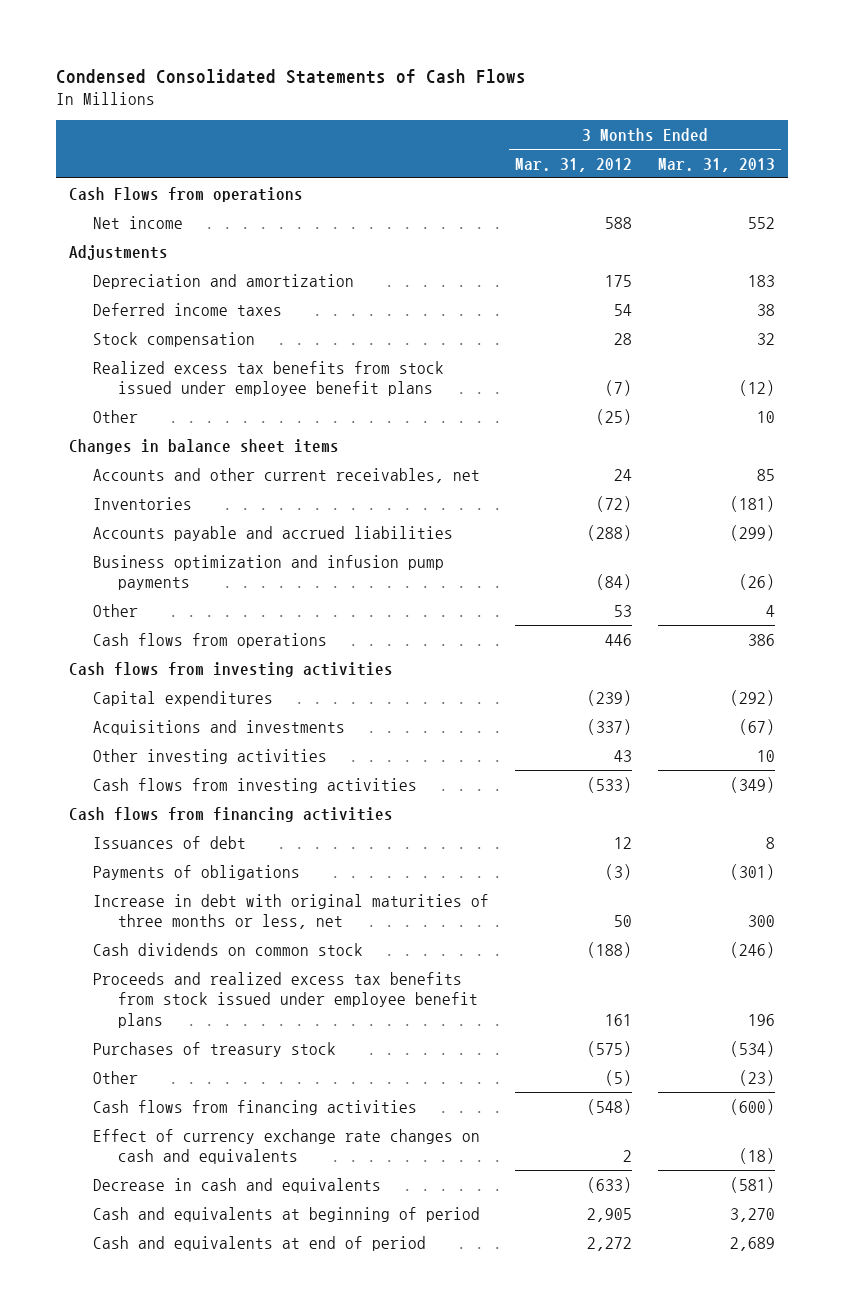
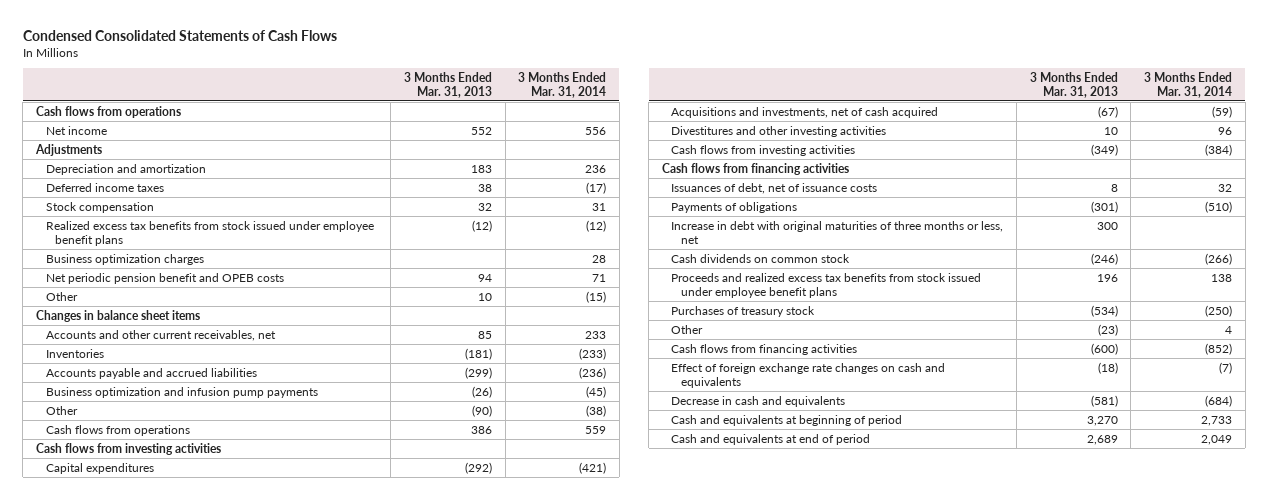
- | 3 Months Ended Mar. 31, 2012 | 3 Months Ended Mar. 31, 2013
+ | 3 Months Ended Mar. 31, 2013 | 3 Months Ended Mar. 31, 2014
- Cash Flows from operations
+ Cash flows from operations
+ Business optimization charges | | 28
+ Net periodic pension benefit and OPEB costs | 94 | 71
- Other | 53 | 4
+ Other | (90) | (38)
- Acquisitions and investments | (337) | (67)
- Other investing activities | 43 | 10
+ Acquisitions and investments, net of cash acquired | (67) | (59)
+ Divestitures and other investing activities | 10 | 96
- Issuances of debt | 12 | 8
+ Issuances of debt, net of issuance costs | 8 | 32
- Effect of currency exchange rate changes on cash and equivalents | 2 | (18)
+ Effect of foreign exchange rate changes on cash and equivalents | (18) | (7)

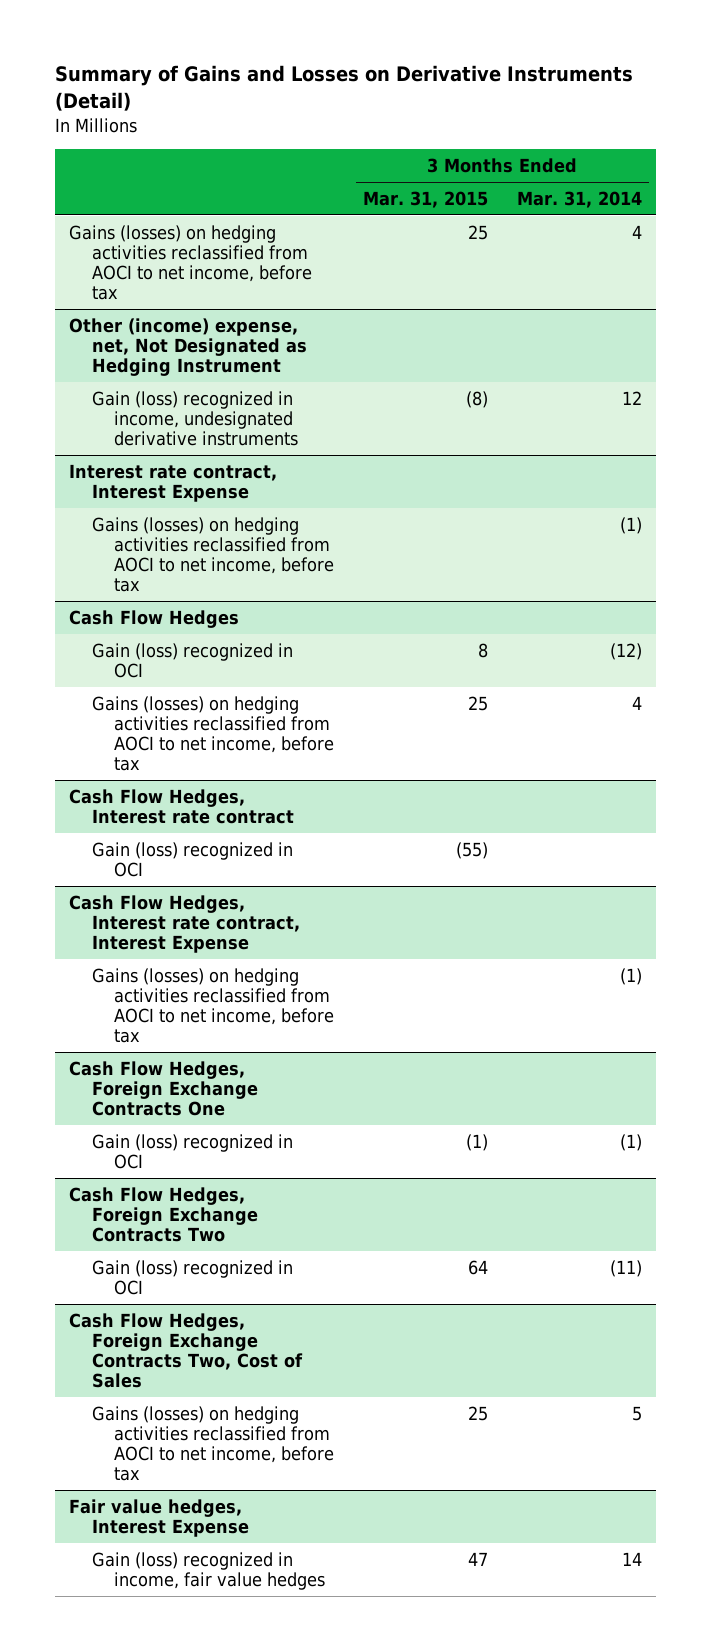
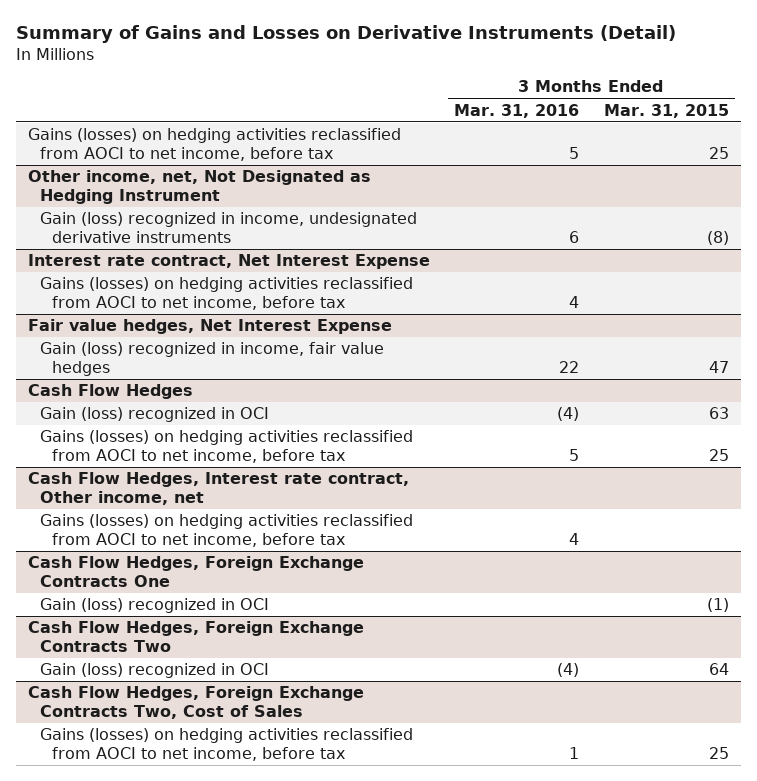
- | 3 Months Ended Mar. 31, 2015 | 3 Months Ended Mar. 31, 2014
+ | 3 Months Ended Mar. 31, 2016 | 3 Months Ended Mar. 31, 2015
- Other (income) expense, net, Not Designated as Hedging Instrument
+ Other income, net, Not Designated as Hedging Instrument
- Interest rate contract, Interest Expense
+ Interest rate contract, Net Interest Expense
+ Fair value hedges, Net Interest Expense
+ Gain (loss) recognized in income, fair value hedges | 22 | 47
@ Cash Flow Hedges
- Gain (loss) recognized in OCI | 8 | (12)
+ Gain (loss) recognized in OCI | (4) | 63
- Cash Flow Hedges, Interest rate contract
- Gain (loss) recognized in OCI | (55) |
- Cash Flow Hedges, Interest rate contract, Interest Expense
+ Cash Flow Hedges, Interest rate contract, Other income, net
- Fair value hedges, Interest Expense
- Gain (loss) recognized in income, fair value hedges | 47 | 14

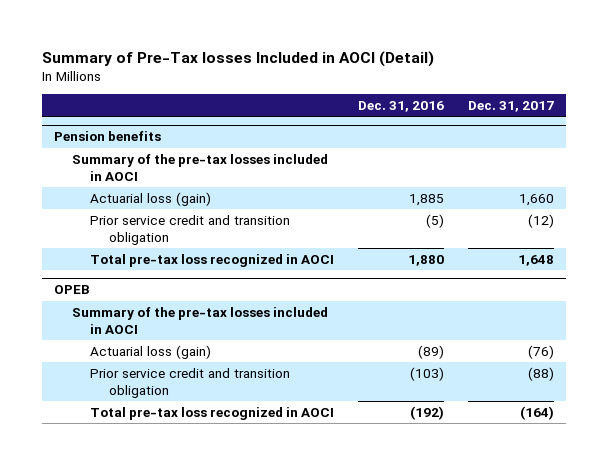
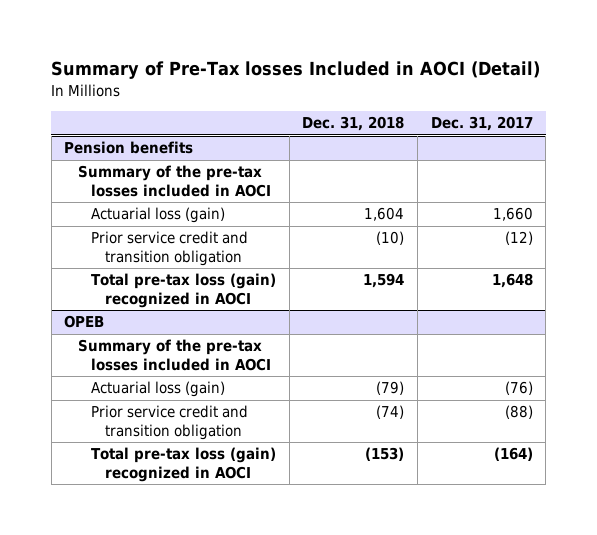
- | Dec. 31, 2016 | Dec. 31, 2017
+ | Dec. 31, 2018 | Dec. 31, 2017
@ Pension benefits
- Total pre-tax loss recognized in AOCI | 1,880 | 1,648
+ Total pre-tax loss (gain) recognized in AOCI | 1,594 | 1,648
@ OPEB
- Total pre-tax loss recognized in AOCI | (192) | (164)
+ Total pre-tax loss (gain) recognized in AOCI | (153) | (164)

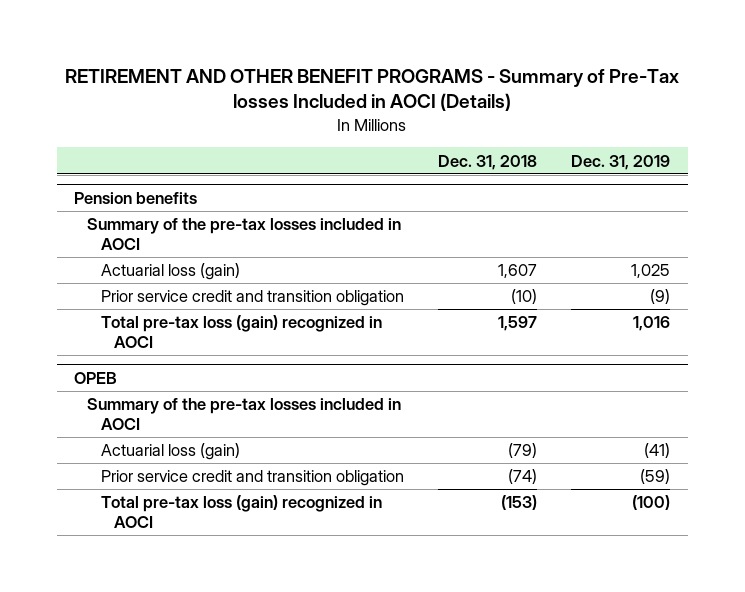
- Summary of Pre-Tax losses Included in AOCI (Detail)
+ RETIREMENT AND OTHER BENEFIT PROGRAMS - Summary of Pre-Tax losses Included in AOCI (Details)
- | Dec. 31, 2018 | Dec. 31, 2017
+ | Dec. 31, 2018 | Dec. 31, 2019
@ Pension benefits
- Actuarial loss (gain) | 1,604 | 1,660
+ Actuarial loss (gain) | 1,607 | 1,025
- Total pre-tax loss (gain) recognized in AOCI | 1,594 | 1,648
+ Total pre-tax loss (gain) recognized in AOCI | 1,597 | 1,016

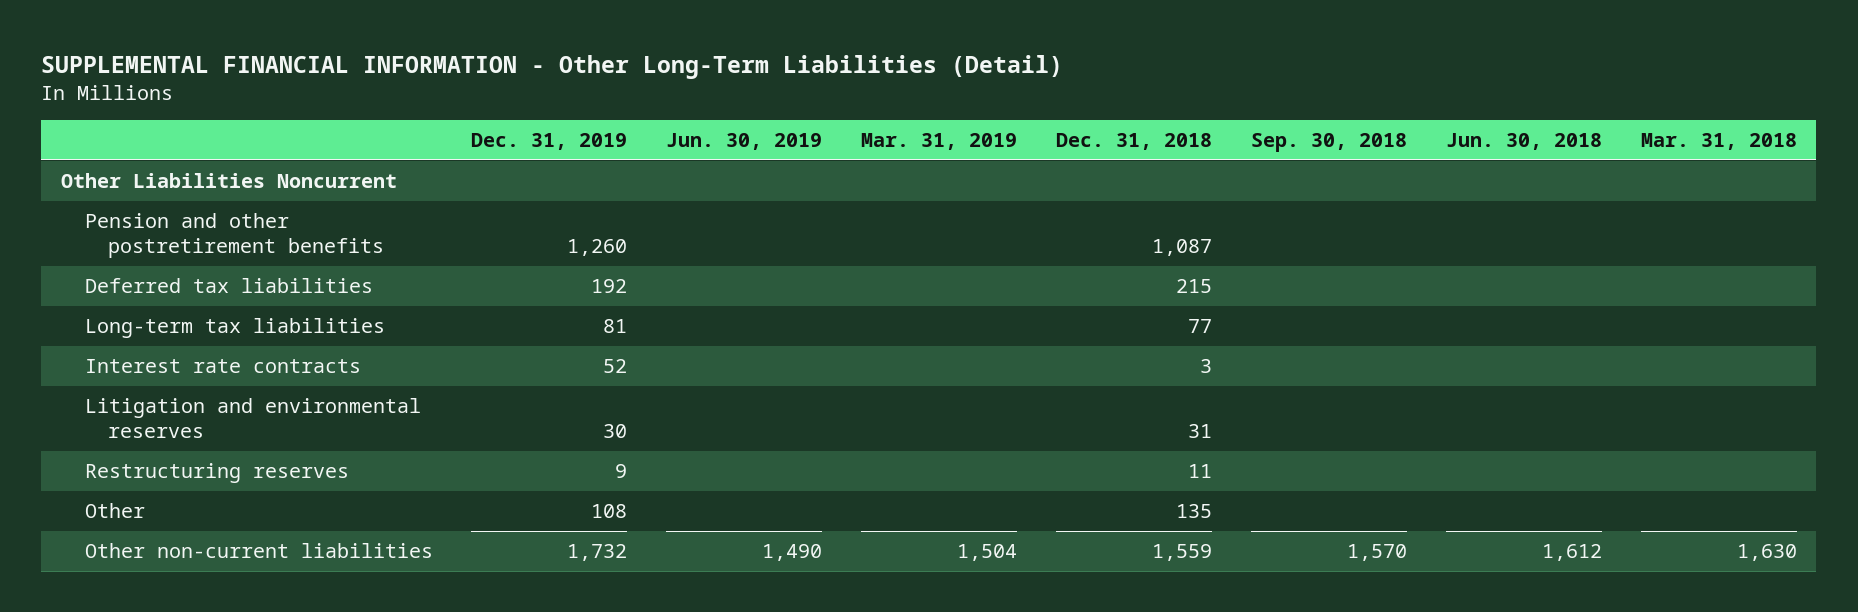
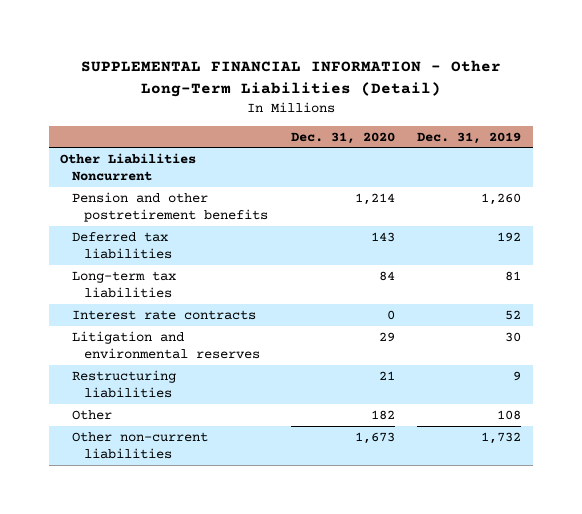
- | Dec. 31, 2019 | Jun. 30, 2019 | Mar. 31, 2019 | Dec. 31, 2018 | Sep. 30, 2018 | Jun. 30, 2018 | Mar. 31, 2018
+ | Dec. 31, 2020 | Dec. 31, 2019
- Restructuring reserves | 9 | | | 11 | | |
+ Restructuring liabilities | 21 | 9

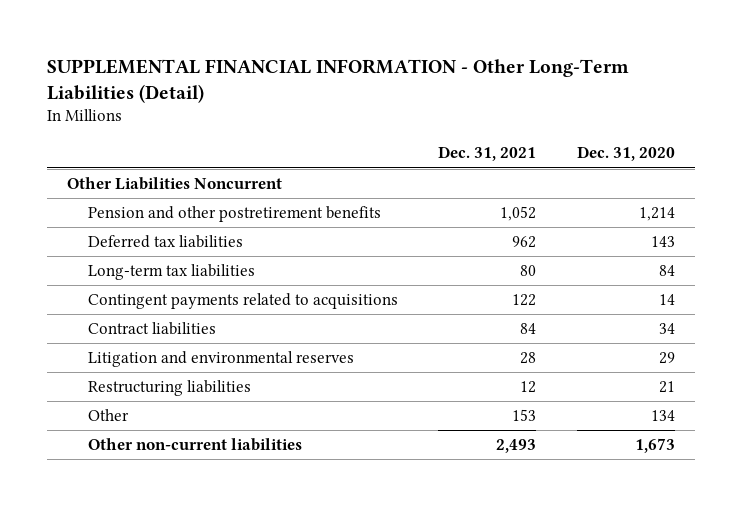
- | Dec. 31, 2020 | Dec. 31, 2019
+ | Dec. 31, 2021 | Dec. 31, 2020
- Interest rate contracts | 0 | 52
+ Contingent payments related to acquisitions | 122 | 14
+ Contract liabilities | 84 | 34
- Other | 182 | 108
+ Other | 153 | 134

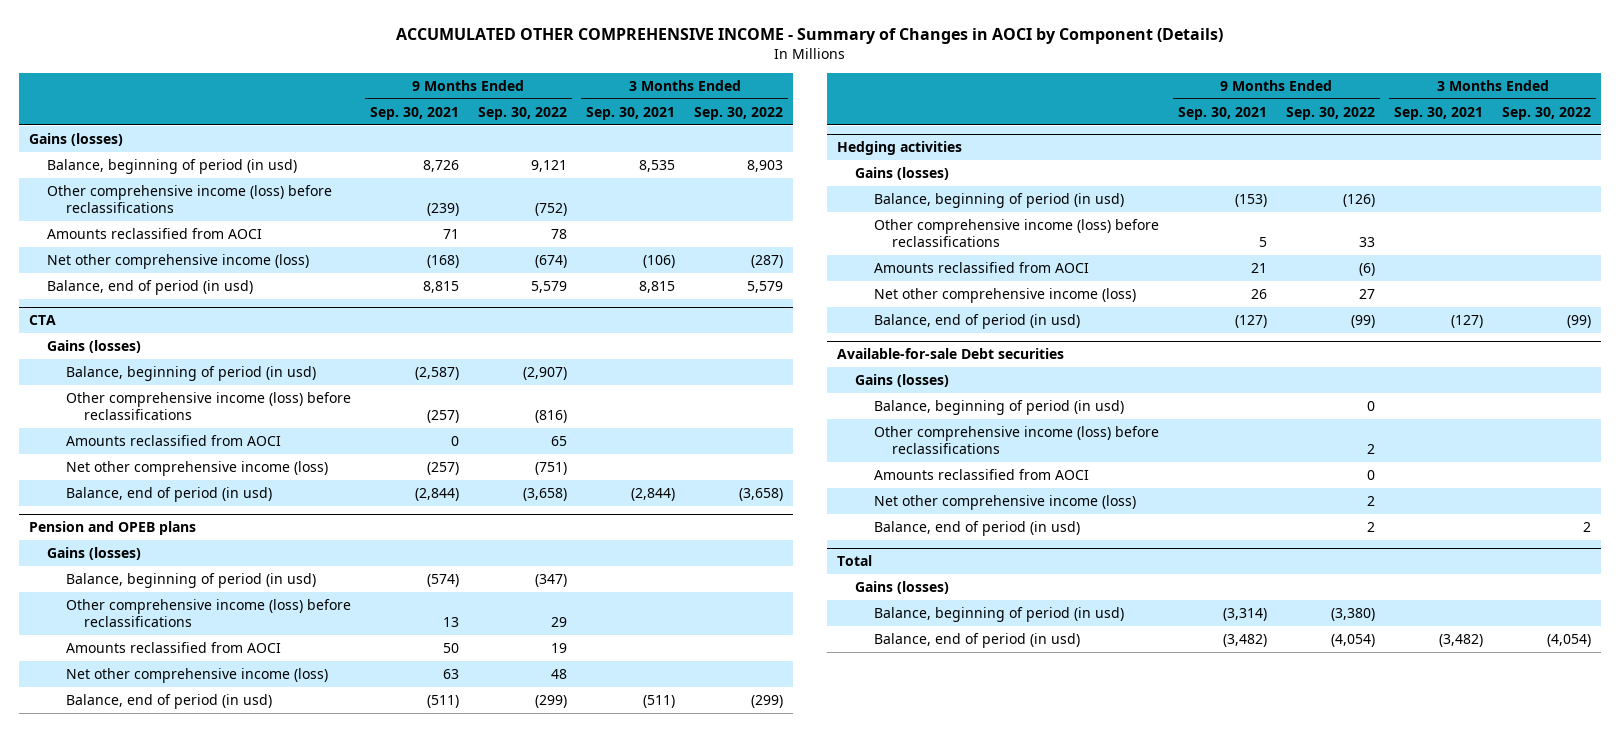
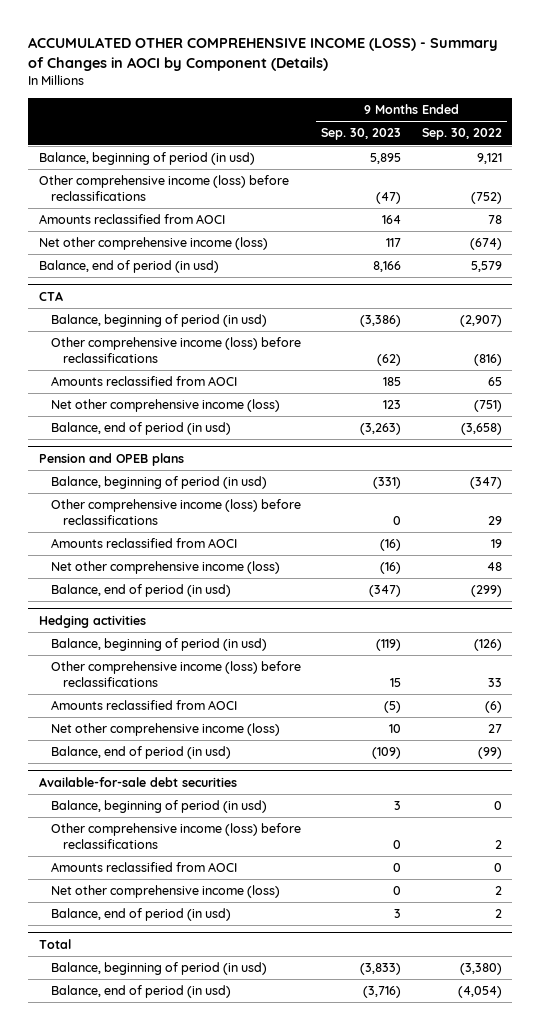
- ACCUMULATED OTHER COMPREHENSIVE INCOME - Summary of Changes in AOCI by Component (Details)
+ ACCUMULATED OTHER COMPREHENSIVE INCOME (LOSS) - Summary of Changes in AOCI by Component (Details)
- | 9 Months Ended Sep. 30, 2021 | 9 Months Ended Sep. 30, 2022 | 3 Months Ended Sep. 30, 2021 | 3 Months Ended Sep. 30, 2022
+ | 9 Months Ended Sep. 30, 2023 | 9 Months Ended Sep. 30, 2022
- Gains (losses)
@ CTA
- Gains (losses)
@ Pension and OPEB plans
- Gains (losses)
@ Hedging activities
- Gains (losses)
- Available-for-sale Debt securities
- Gains (losses)
+ Available-for-sale debt securities
@ Total
- Gains (losses)

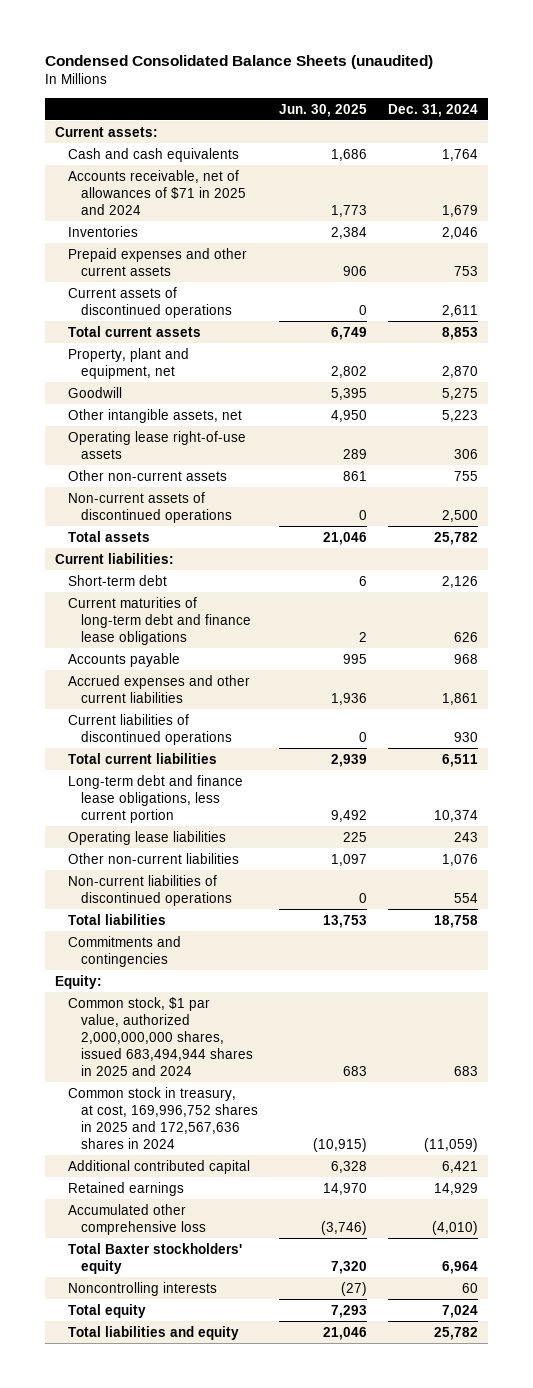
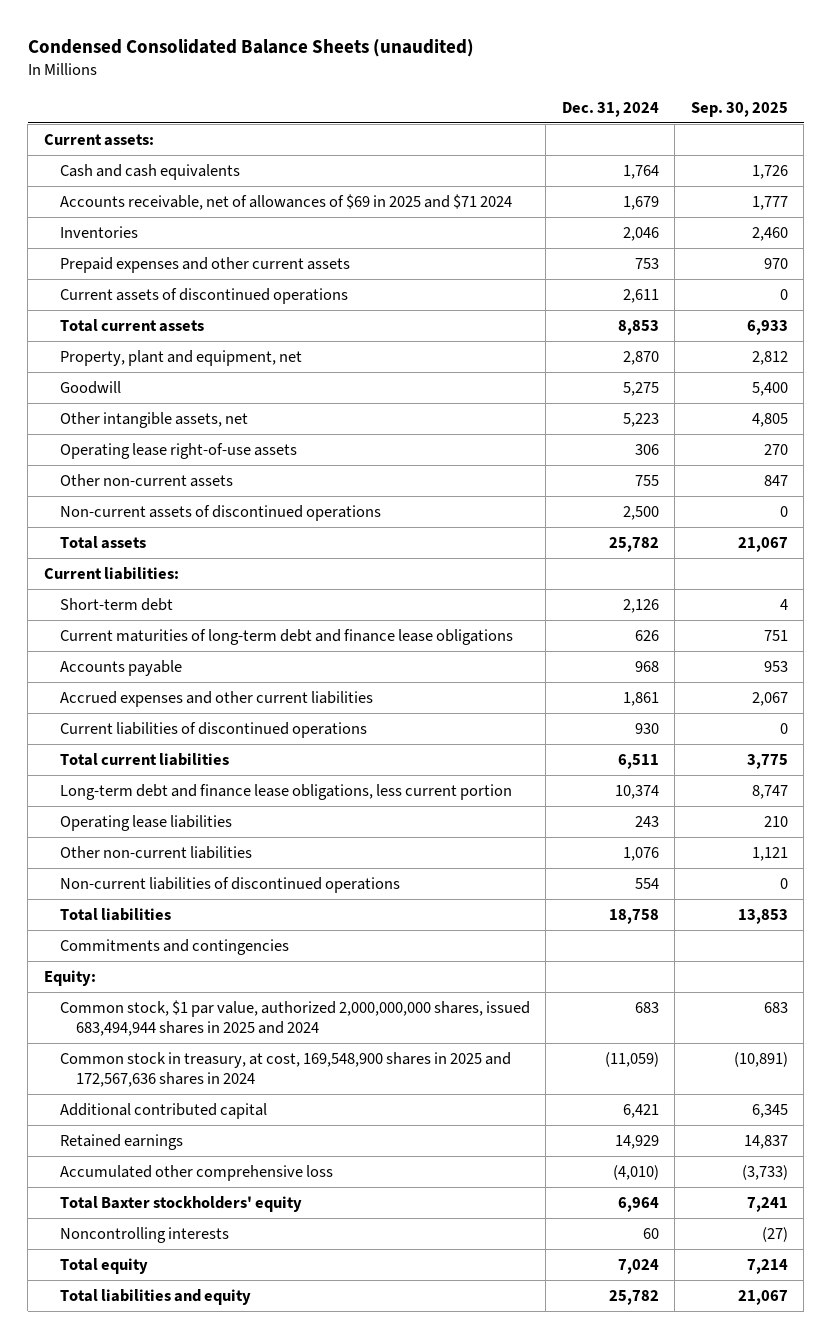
- | Jun. 30, 2025 | Dec. 31, 2024
+ | Dec. 31, 2024 | Sep. 30, 2025
- Accounts receivable, net of allowances of $71 in 2025 and 2024 | 1,773 | 1,679
+ Accounts receivable, net of allowances of $69 in 2025 and $71 2024 | 1,679 | 1,777
- Common stock in treasury, at cost, 169,996,752 shares in 2025 and 172,567,636 shares in 2024 | (10,915) | (11,059)
+ Common stock in treasury, at cost, 169,548,900 shares in 2025 and 172,567,636 shares in 2024 | (11,059) | (10,891)

